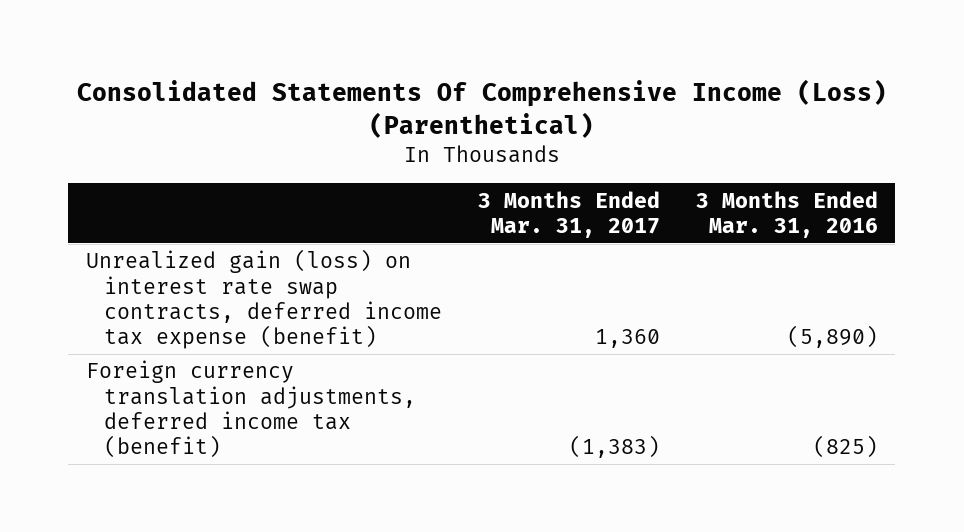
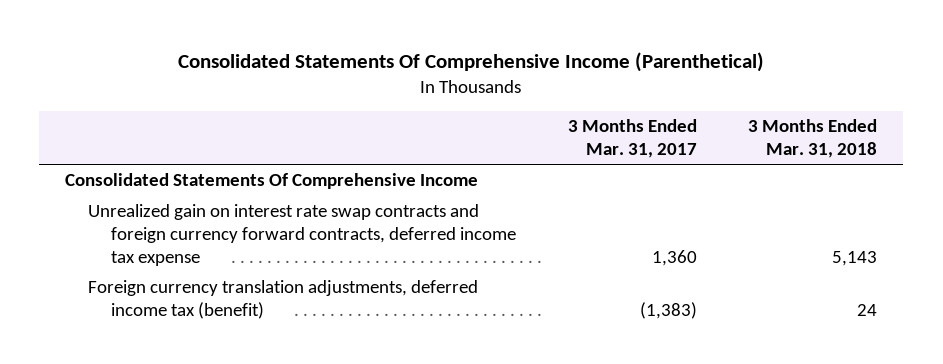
- Consolidated Statements Of Comprehensive Income (Loss) (Parenthetical)
+ Consolidated Statements Of Comprehensive Income (Parenthetical)
- | 3 Months Ended Mar. 31, 2017 | 3 Months Ended Mar. 31, 2016
+ | 3 Months Ended Mar. 31, 2017 | 3 Months Ended Mar. 31, 2018
- Unrealized gain (loss) on interest rate swap contracts, deferred income tax expense (benefit) | 1,360 | (5,890)
+ Consolidated Statements Of Comprehensive Income
+ Unrealized gain on interest rate swap contracts and foreign currency forward contracts, deferred income tax expense | 1,360 | 5,143

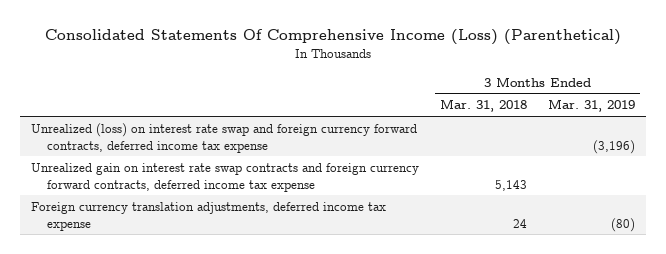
- Consolidated Statements Of Comprehensive Income (Parenthetical)
+ Consolidated Statements Of Comprehensive Income (Loss) (Parenthetical)
- | 3 Months Ended Mar. 31, 2017 | 3 Months Ended Mar. 31, 2018
+ | 3 Months Ended Mar. 31, 2018 | 3 Months Ended Mar. 31, 2019
- Consolidated Statements Of Comprehensive Income
+ Unrealized (loss) on interest rate swap and foreign currency forward contracts, deferred income tax expense | | (3,196)
- Foreign currency translation adjustments, deferred income tax (benefit) | (1,383) | 24
+ Foreign currency translation adjustments, deferred income tax expense | 24 | (80)

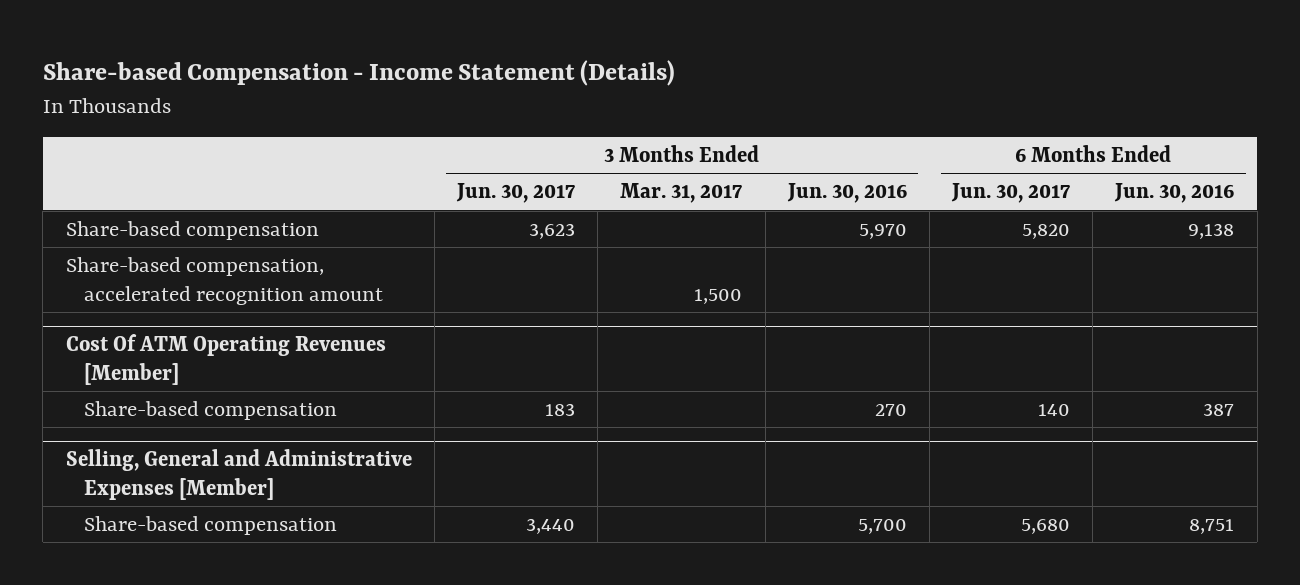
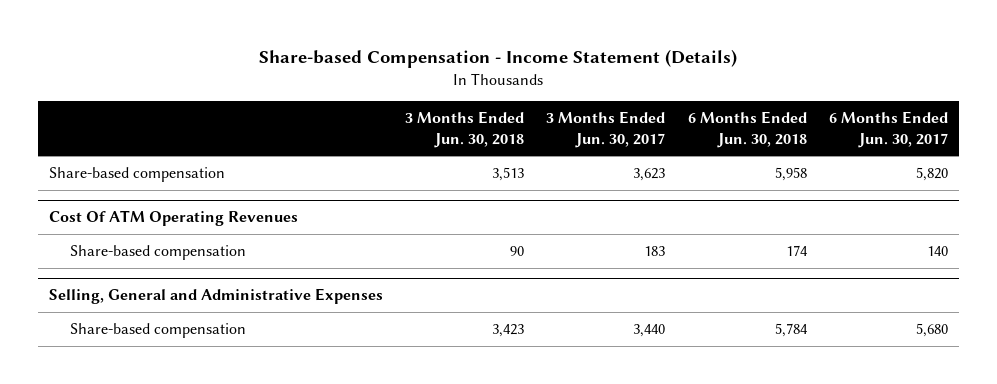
- | 3 Months Ended Jun. 30, 2017 | 3 Months Ended Mar. 31, 2017 | 3 Months Ended Jun. 30, 2016 | 6 Months Ended Jun. 30, 2017 | 6 Months Ended Jun. 30, 2016
+ | 3 Months Ended Jun. 30, 2018 | 3 Months Ended Jun. 30, 2017 | 6 Months Ended Jun. 30, 2018 | 6 Months Ended Jun. 30, 2017
- Share-based compensation, accelerated recognition amount | | 1,500 | | |
- Cost Of ATM Operating Revenues [Member]
+ Cost Of ATM Operating Revenues
- Selling, General and Administrative Expenses [Member]
+ Selling, General and Administrative Expenses

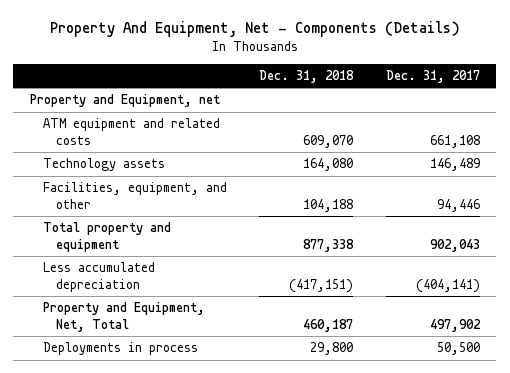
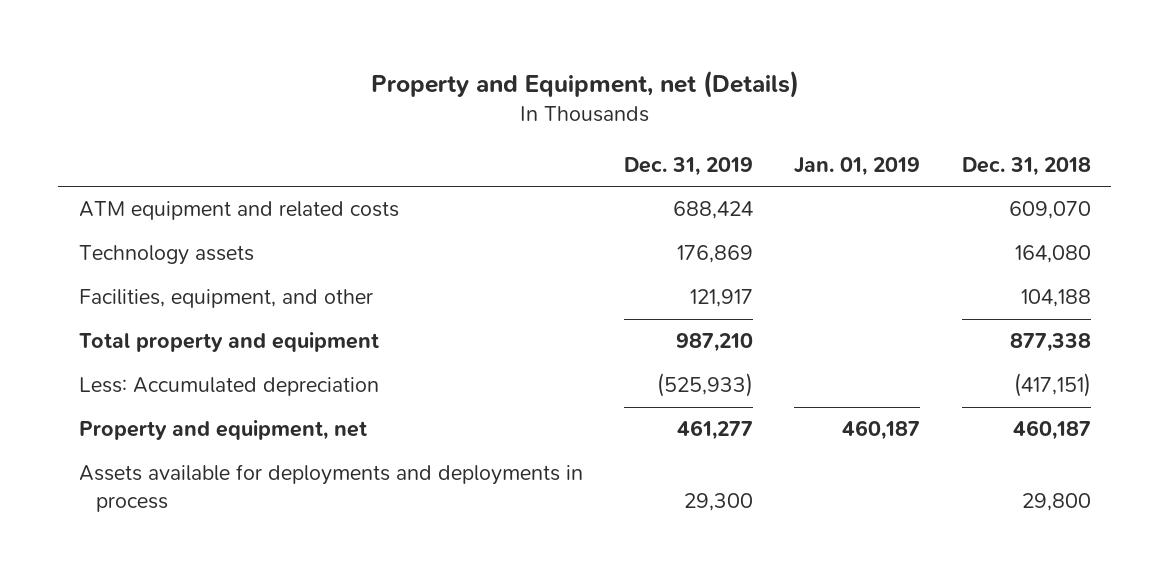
- Property And Equipment, Net - Components (Details)
+ Property and Equipment, net (Details)
- | Dec. 31, 2018 | Dec. 31, 2017
+ | Dec. 31, 2019 | Jan. 01, 2019 | Dec. 31, 2018
- Property and Equipment, net
- Less accumulated depreciation | (417,151) | (404,141)
- Property and Equipment, Net, Total | 460,187 | 497,902
- Deployments in process | 29,800 | 50,500
+ Less: Accumulated depreciation | (525,933) | | (417,151)
+ Property and equipment, net | 461,277 | 460,187 | 460,187
+ Assets available for deployments and deployments in process | 29,300 | | 29,800

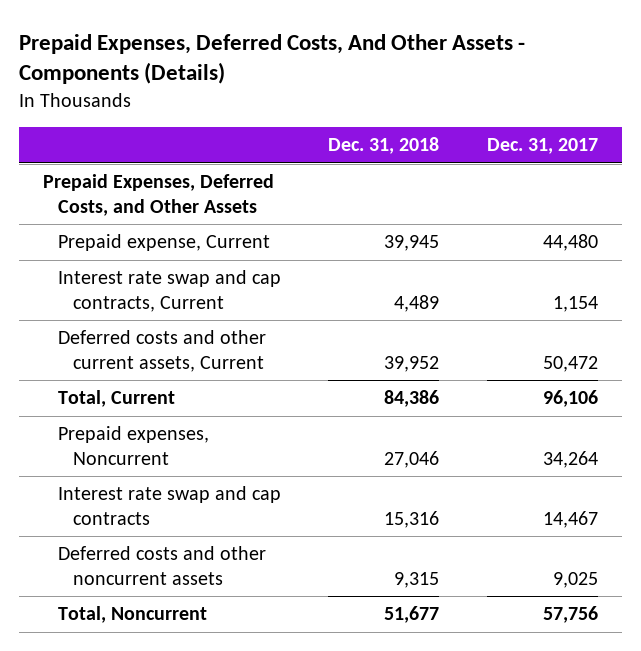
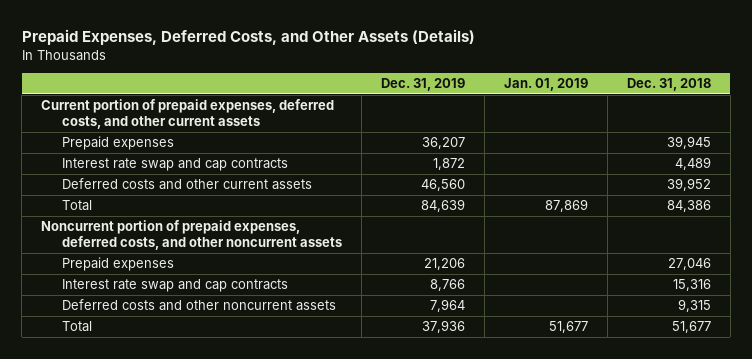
- Prepaid Expenses, Deferred Costs, And Other Assets - Components (Details)
+ Prepaid Expenses, Deferred Costs, and Other Assets (Details)
- | Dec. 31, 2018 | Dec. 31, 2017
+ | Dec. 31, 2019 | Jan. 01, 2019 | Dec. 31, 2018
- Prepaid Expenses, Deferred Costs, and Other Assets
- Prepaid expense, Current | 39,945 | 44,480
- Interest rate swap and cap contracts, Current | 4,489 | 1,154
- Deferred costs and other current assets, Current | 39,952 | 50,472
- Total, Current | 84,386 | 96,106
- Prepaid expenses, Noncurrent | 27,046 | 34,264
+ Current portion of prepaid expenses, deferred costs, and other current assets
+ Prepaid expenses | 36,207 | | 39,945
+ Interest rate swap and cap contracts | 1,872 | | 4,489
+ Deferred costs and other current assets | 46,560 | | 39,952
+ Total | 84,639 | 87,869 | 84,386
+ Noncurrent portion of prepaid expenses, deferred costs, and other noncurrent assets
+ Prepaid expenses | 21,206 | | 27,046
- Total, Noncurrent | 51,677 | 57,756
+ Total | 37,936 | 51,677 | 51,677

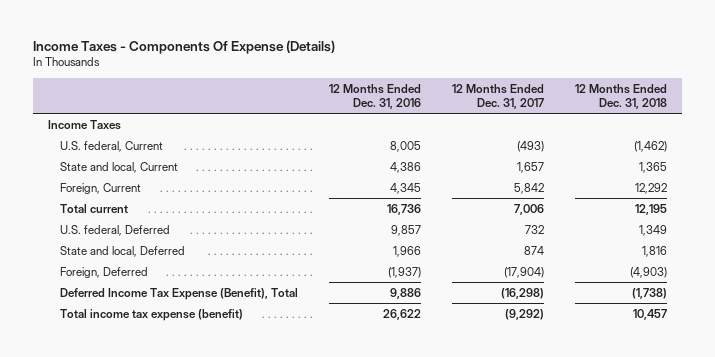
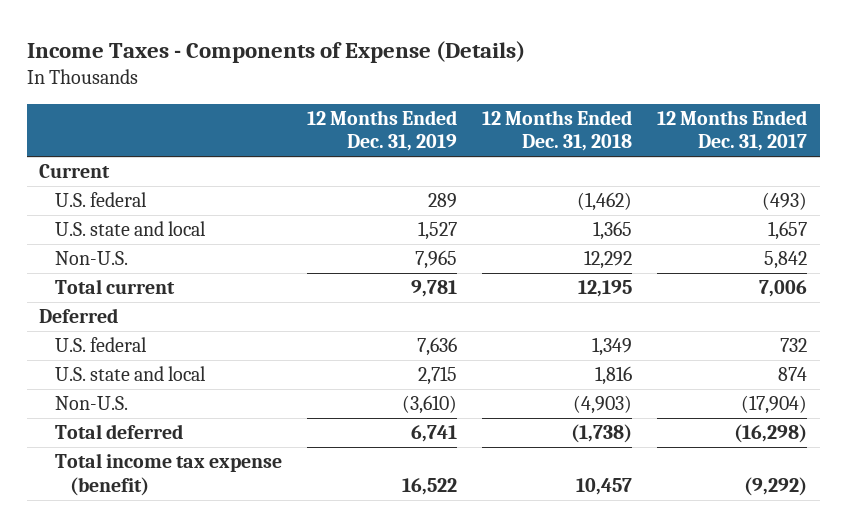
- Income Taxes - Components Of Expense (Details)
+ Income Taxes - Components of Expense (Details)
- | 12 Months Ended Dec. 31, 2016 | 12 Months Ended Dec. 31, 2017 | 12 Months Ended Dec. 31, 2018
+ | 12 Months Ended Dec. 31, 2019 | 12 Months Ended Dec. 31, 2018 | 12 Months Ended Dec. 31, 2017
- Income Taxes
- U.S. federal, Current | 8,005 | (493) | (1,462)
- State and local, Current | 4,386 | 1,657 | 1,365
- Foreign, Current | 4,345 | 5,842 | 12,292
+ Current
+ U.S. federal | 289 | (1,462) | (493)
+ U.S. state and local | 1,527 | 1,365 | 1,657
+ Non-U.S. | 7,965 | 12,292 | 5,842
- U.S. federal, Deferred | 9,857 | 732 | 1,349
- State and local, Deferred | 1,966 | 874 | 1,816
- Foreign, Deferred | (1,937) | (17,904) | (4,903)
- Deferred Income Tax Expense (Benefit), Total | 9,886 | (16,298) | (1,738)
+ Deferred
+ U.S. federal | 7,636 | 1,349 | 732
+ U.S. state and local | 2,715 | 1,816 | 874
+ Non-U.S. | (3,610) | (4,903) | (17,904)
+ Total deferred | 6,741 | (1,738) | (16,298)

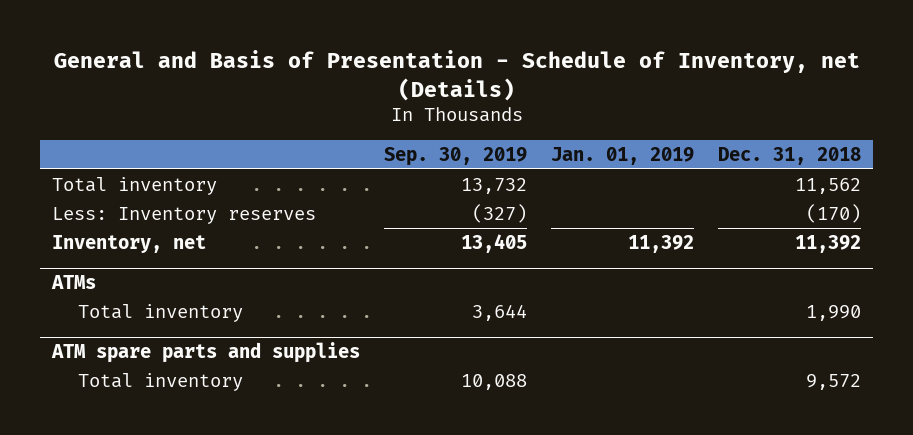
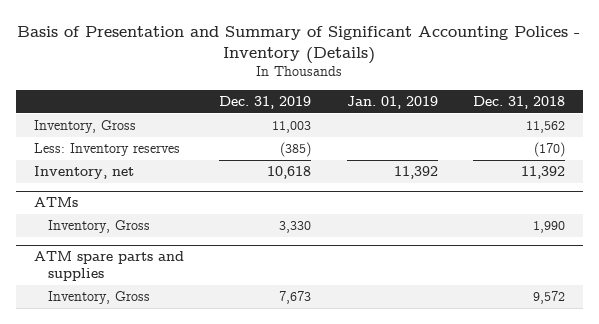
- General and Basis of Presentation - Schedule of Inventory, net (Details)
+ Basis of Presentation and Summary of Significant Accounting Polices - Inventory (Details)
- | Sep. 30, 2019 | Jan. 01, 2019 | Dec. 31, 2018
+ | Dec. 31, 2019 | Jan. 01, 2019 | Dec. 31, 2018
- Total inventory | 13,732 | | 11,562
+ Inventory, Gross | 11,003 | | 11,562
@ ATMs
- Total inventory | 3,644 | | 1,990
+ Inventory, Gross | 3,330 | | 1,990
@ ATM spare parts and supplies
- Total inventory | 10,088 | | 9,572
+ Inventory, Gross | 7,673 | | 9,572

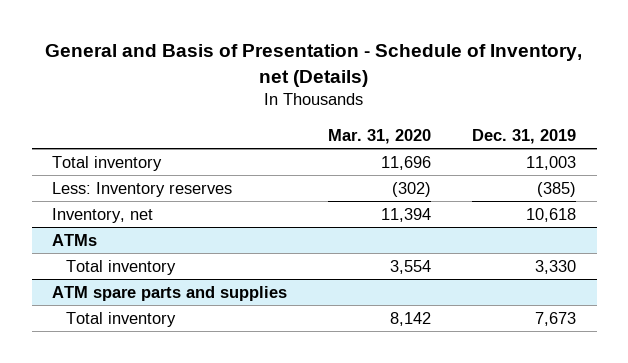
- Basis of Presentation and Summary of Significant Accounting Polices - Inventory (Details)
+ General and Basis of Presentation - Schedule of Inventory, net (Details)
- | Dec. 31, 2019 | Jan. 01, 2019 | Dec. 31, 2018
+ | Mar. 31, 2020 | Dec. 31, 2019
- Inventory, Gross | 11,003 | | 11,562
+ Total inventory | 11,696 | 11,003
@ ATMs
- Inventory, Gross | 3,330 | | 1,990
+ Total inventory | 3,554 | 3,330
@ ATM spare parts and supplies
- Inventory, Gross | 7,673 | | 9,572
+ Total inventory | 8,142 | 7,673

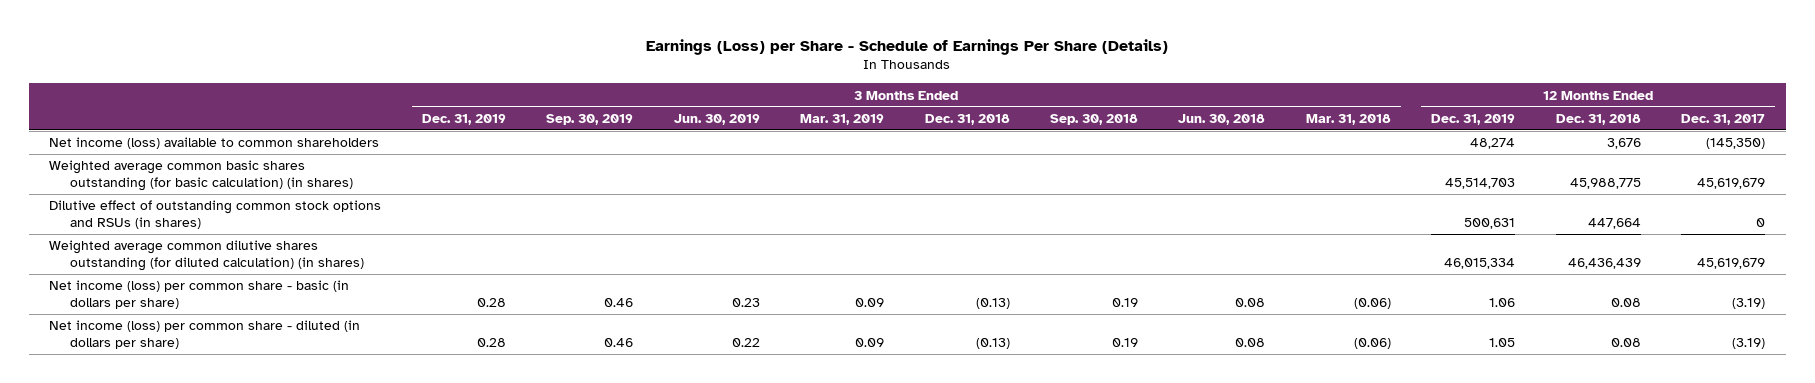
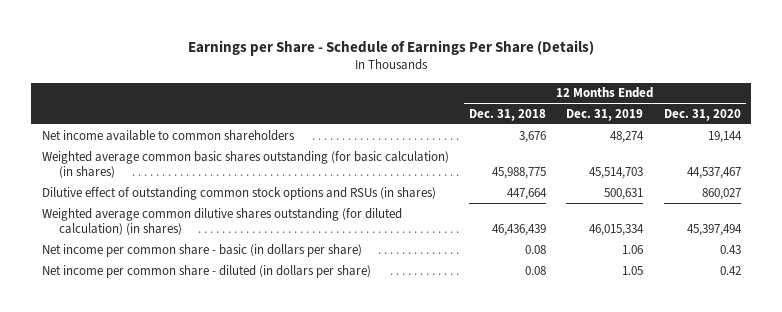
- Earnings (Loss) per Share - Schedule of Earnings Per Share (Details)
+ Earnings per Share - Schedule of Earnings Per Share (Details)
- | 3 Months Ended Dec. 31, 2019 | 3 Months Ended Sep. 30, 2019 | 3 Months Ended Jun. 30, 2019 | 3 Months Ended Mar. 31, 2019 | 3 Months Ended Dec. 31, 2018 | 3 Months Ended Sep. 30, 2018 | 3 Months Ended Jun. 30, 2018 | 3 Months Ended Mar. 31, 2018 | 12 Months Ended Dec. 31, 2019 | 12 Months Ended Dec. 31, 2018 | 12 Months Ended Dec. 31, 2017
+ | 12 Months Ended Dec. 31, 2018 | 12 Months Ended Dec. 31, 2019 | 12 Months Ended Dec. 31, 2020
- Net income (loss) available to common shareholders | | | | | | | | | 48,274 | 3,676 | (145,350)
+ Net income available to common shareholders | 3,676 | 48,274 | 19,144
- Net income (loss) per common share - basic (in dollars per share) | 0.28 | 0.46 | 0.23 | 0.09 | (0.13) | 0.19 | 0.08 | (0.06) | 1.06 | 0.08 | (3.19)
- Net income (loss) per common share - diluted (in dollars per share) | 0.28 | 0.46 | 0.22 | 0.09 | (0.13) | 0.19 | 0.08 | (0.06) | 1.05 | 0.08 | (3.19)
+ Net income per common share - basic (in dollars per share) | 0.08 | 1.06 | 0.43
+ Net income per common share - diluted (in dollars per share) | 0.08 | 1.05 | 0.42

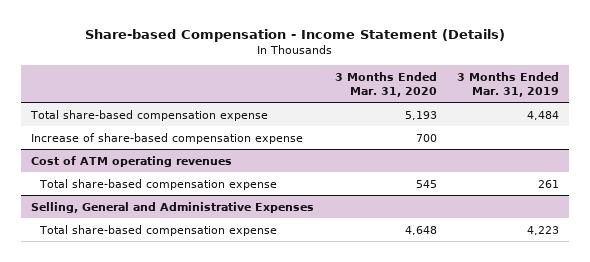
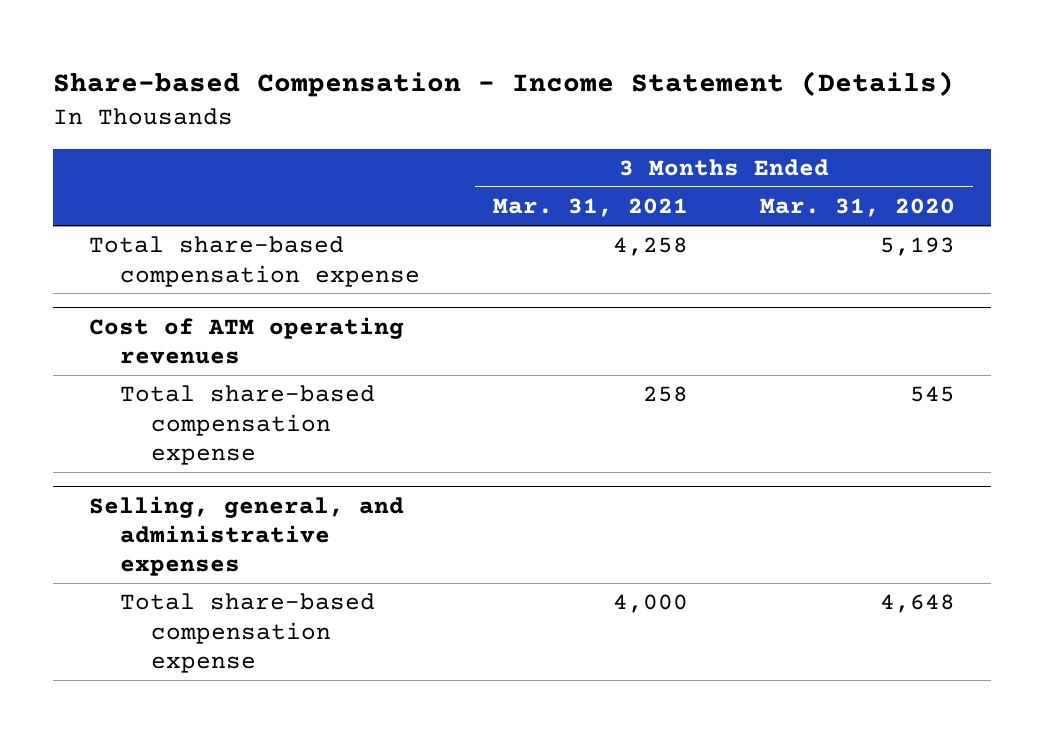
- | 3 Months Ended Mar. 31, 2020 | 3 Months Ended Mar. 31, 2019
+ | 3 Months Ended Mar. 31, 2021 | 3 Months Ended Mar. 31, 2020
- Increase of share-based compensation expense | 700 |
- Selling, General and Administrative Expenses
+ Selling, general, and administrative expenses

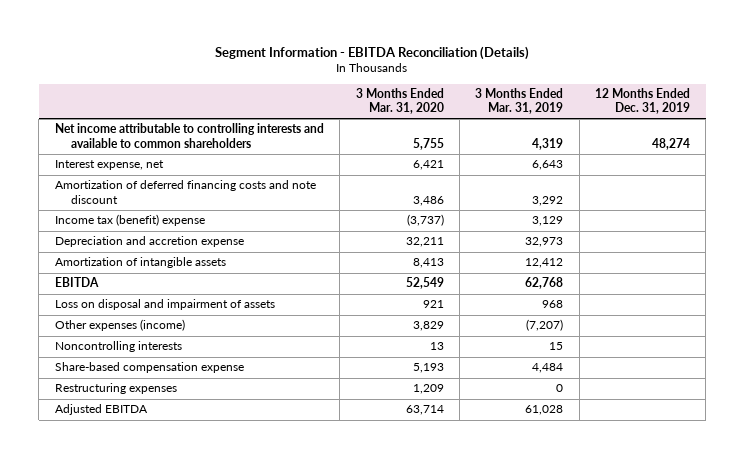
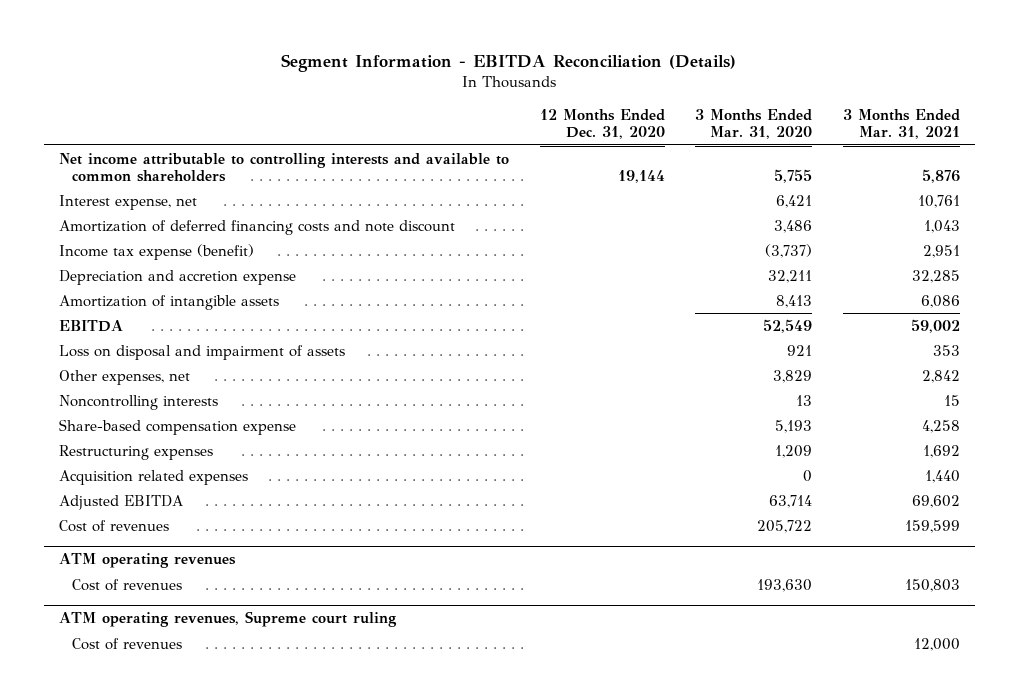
- | 3 Months Ended Mar. 31, 2020 | 3 Months Ended Mar. 31, 2019 | 12 Months Ended Dec. 31, 2019
+ | 12 Months Ended Dec. 31, 2020 | 3 Months Ended Mar. 31, 2020 | 3 Months Ended Mar. 31, 2021
- Income tax (benefit) expense | (3,737) | 3,129 |
+ Income tax expense (benefit) | | (3,737) | 2,951
- Other expenses (income) | 3,829 | (7,207) |
+ Other expenses, net | | 3,829 | 2,842
+ Acquisition related expenses | | 0 | 1,440
+ Cost of revenues | | 205,722 | 159,599
+ ATM operating revenues
+ Cost of revenues | | 193,630 | 150,803
+ ATM operating revenues, Supreme court ruling
+ Cost of revenues | | | 12,000

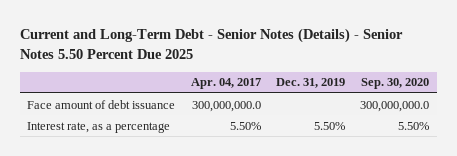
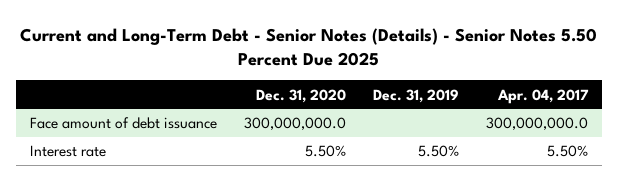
- | Apr. 04, 2017 | Dec. 31, 2019 | Sep. 30, 2020
+ | Dec. 31, 2020 | Dec. 31, 2019 | Apr. 04, 2017
- Interest rate, as a percentage | 5.50% | 5.50% | 5.50%
+ Interest rate | 5.50% | 5.50% | 5.50%

